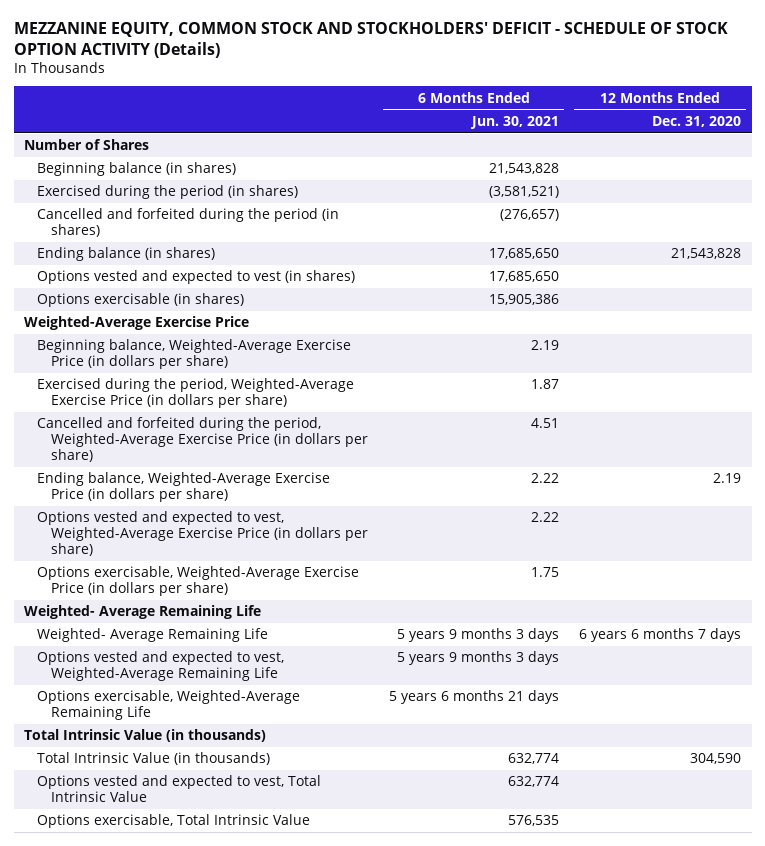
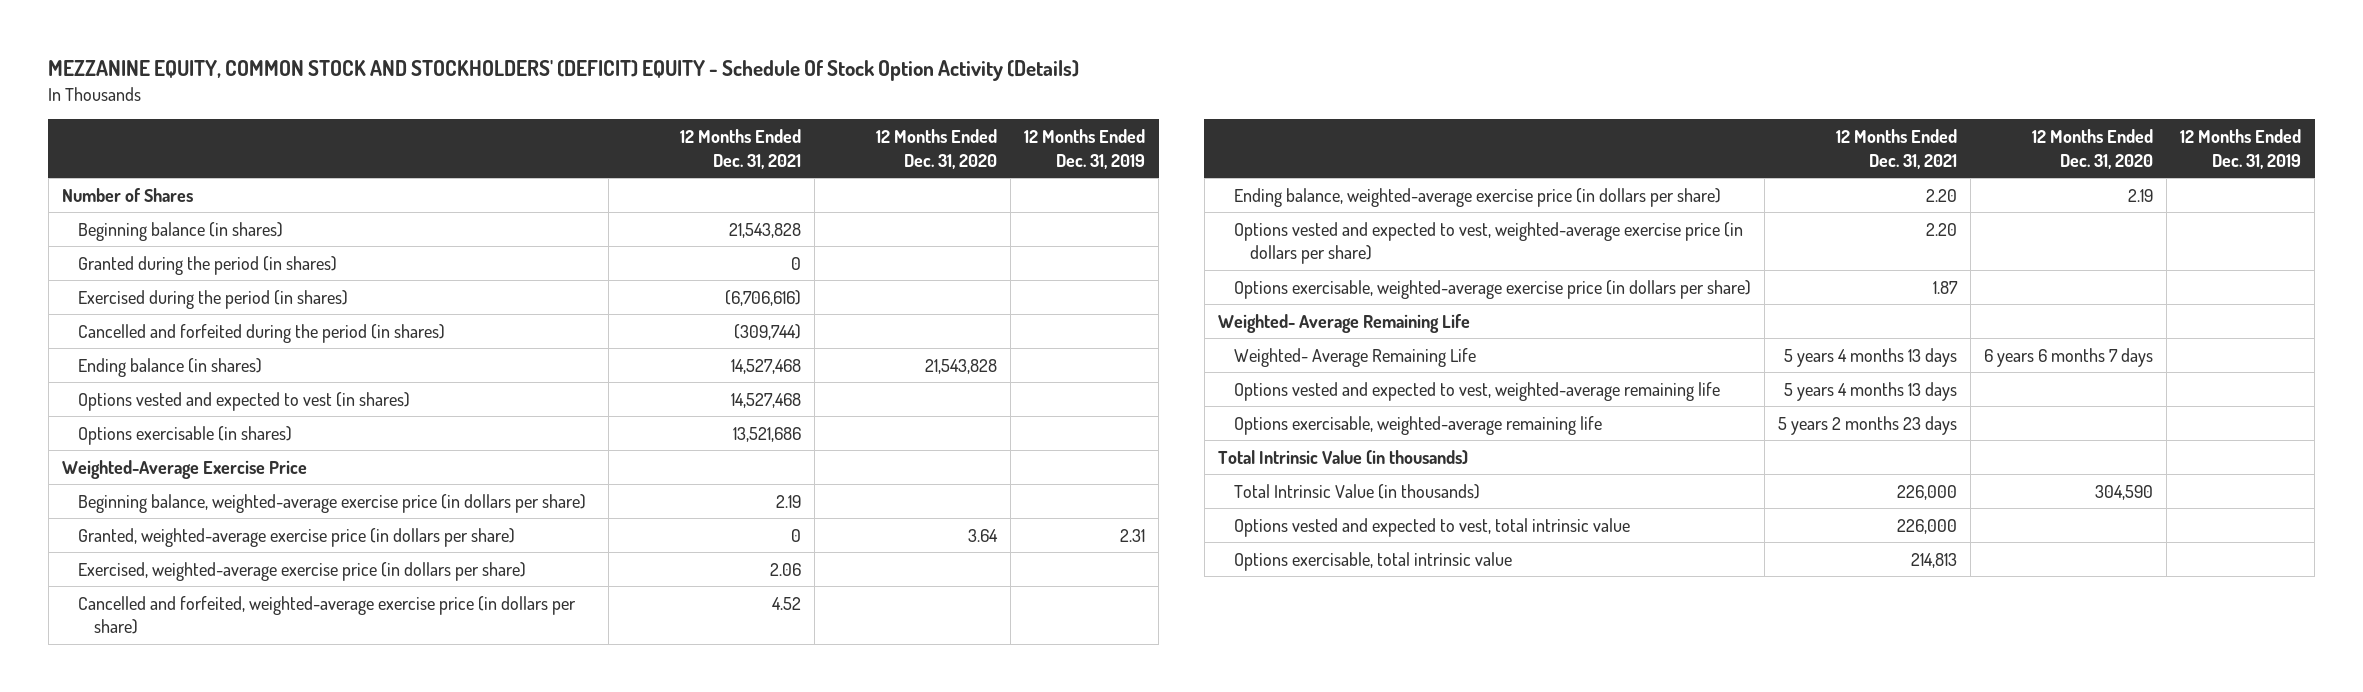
- MEZZANINE EQUITY, COMMON STOCK AND STOCKHOLDERS' DEFICIT - SCHEDULE OF STOCK OPTION ACTIVITY (Details)
+ MEZZANINE EQUITY, COMMON STOCK AND STOCKHOLDERS' (DEFICIT) EQUITY - Schedule Of Stock Option Activity (Details)
- | 6 Months Ended Jun. 30, 2021 | 12 Months Ended Dec. 31, 2020
+ | 12 Months Ended Dec. 31, 2021 | 12 Months Ended Dec. 31, 2020 | 12 Months Ended Dec. 31, 2019
+ Granted during the period (in shares) | 0 | |
- Beginning balance, Weighted-Average Exercise Price (in dollars per share) | 2.19 |
- Exercised during the period, Weighted-Average Exercise Price (in dollars per share) | 1.87 |
- Cancelled and forfeited during the period, Weighted-Average Exercise Price (in dollars per share) | 4.51 |
- Ending balance, Weighted-Average Exercise Price (in dollars per share) | 2.22 | 2.19
- Options vested and expected to vest, Weighted-Average Exercise Price (in dollars per share) | 2.22 |
- Options exercisable, Weighted-Average Exercise Price (in dollars per share) | 1.75 |
+ Beginning balance, weighted-average exercise price (in dollars per share) | 2.19 | |
+ Granted, weighted-average exercise price (in dollars per share) | 0 | 3.64 | 2.31
+ Exercised, weighted-average exercise price (in dollars per share) | 2.06 | |
+ Cancelled and forfeited, weighted-average exercise price (in dollars per share) | 4.52 | |
+ Ending balance, weighted-average exercise price (in dollars per share) | 2.20 | 2.19 |
+ Options vested and expected to vest, weighted-average exercise price (in dollars per share) | 2.20 | |
+ Options exercisable, weighted-average exercise price (in dollars per share) | 1.87 | |
- Options vested and expected to vest, Weighted-Average Remaining Life | 5 years 9 months 3 days |
- Options exercisable, Weighted-Average Remaining Life | 5 years 6 months 21 days |
+ Options vested and expected to vest, weighted-average remaining life | 5 years 4 months 13 days | |
+ Options exercisable, weighted-average remaining life | 5 years 2 months 23 days | |
- Options vested and expected to vest, Total Intrinsic Value | 632,774 |
- Options exercisable, Total Intrinsic Value | 576,535 |
+ Options vested and expected to vest, total intrinsic value | 226,000 | |
+ Options exercisable, total intrinsic value | 214,813 | |

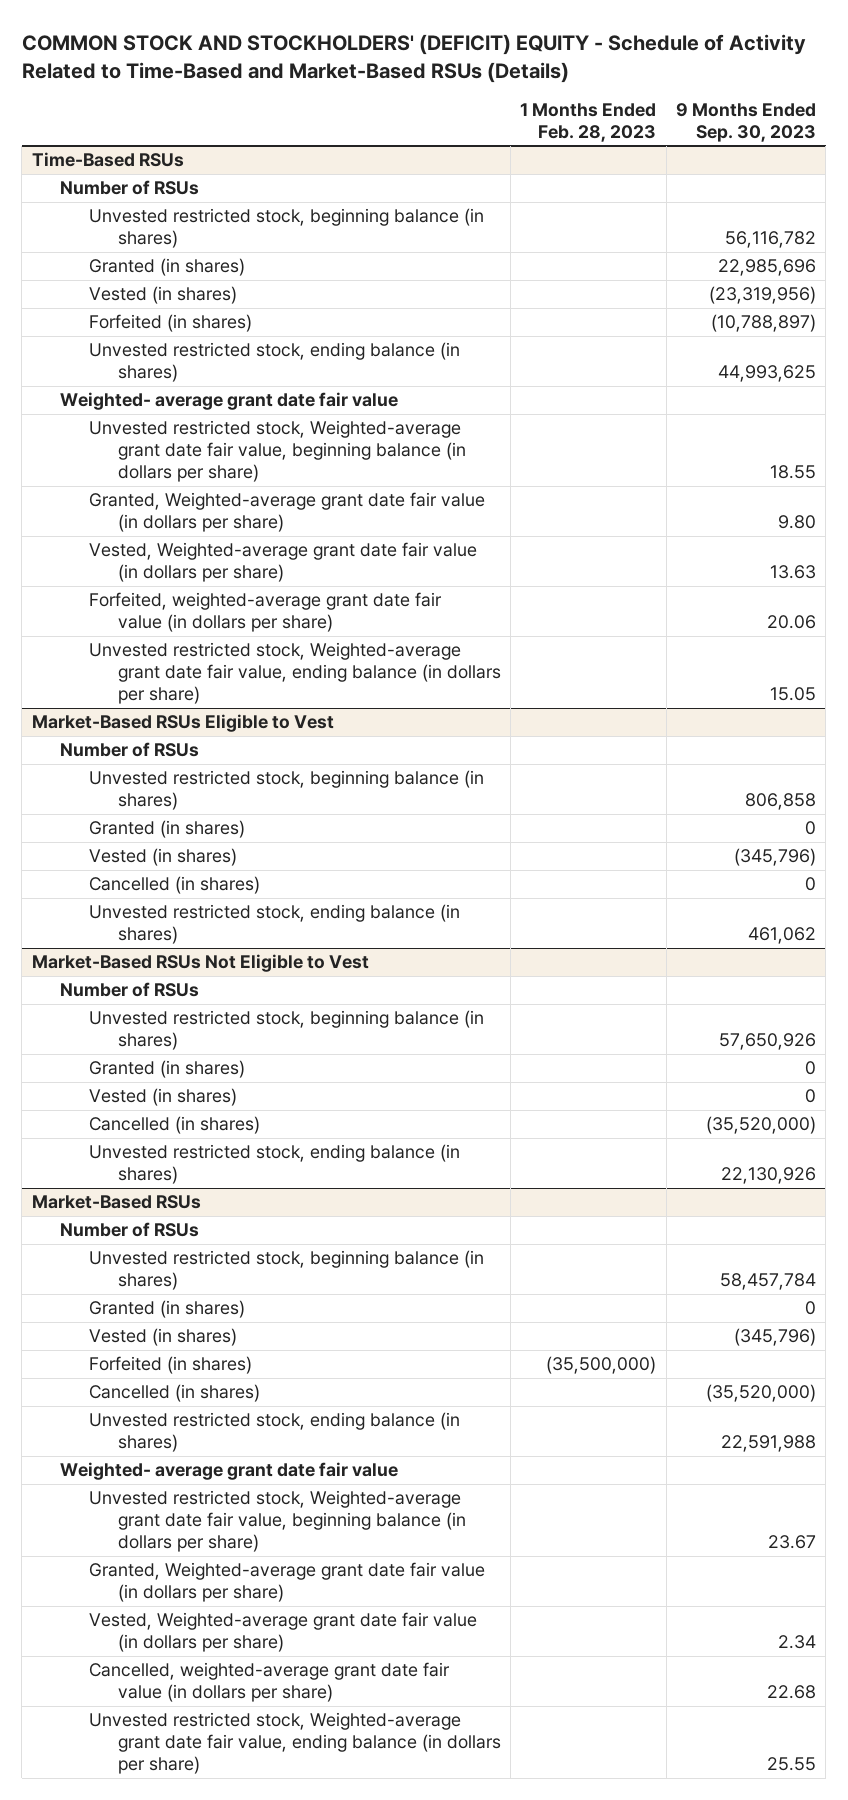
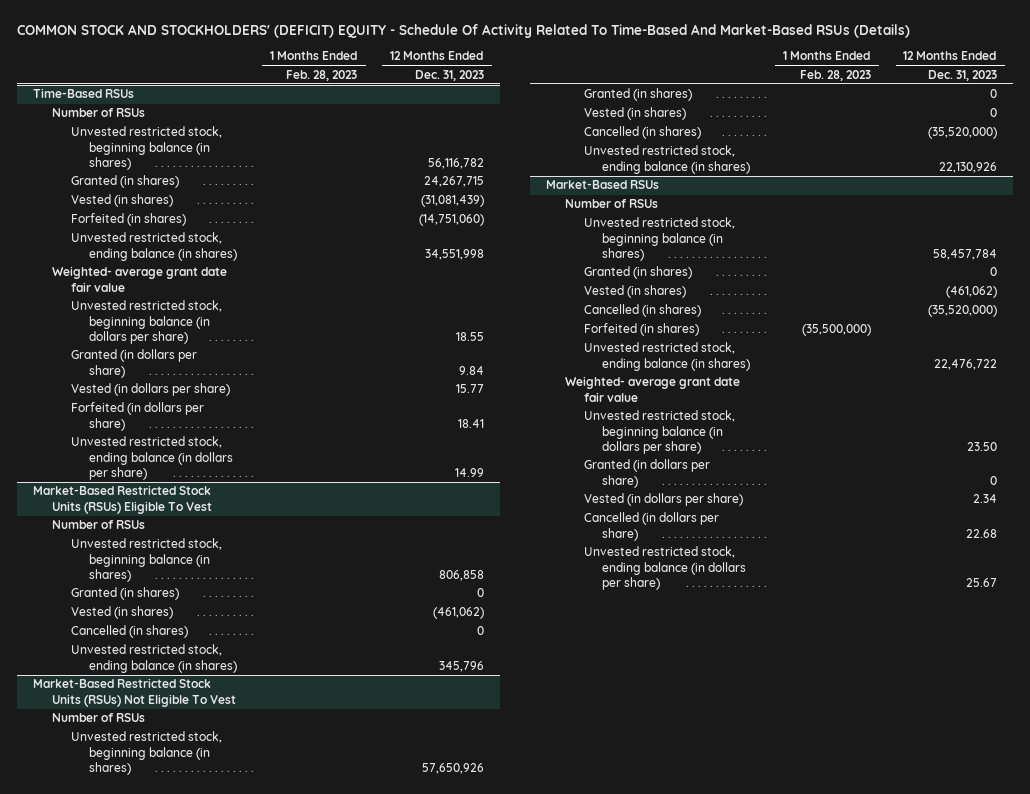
- COMMON STOCK AND STOCKHOLDERS' (DEFICIT) EQUITY - Schedule of Activity Related to Time-Based and Market-Based RSUs (Details)
+ COMMON STOCK AND STOCKHOLDERS' (DEFICIT) EQUITY - Schedule Of Activity Related To Time-Based And Market-Based RSUs (Details)
- | 1 Months Ended Feb. 28, 2023 | 9 Months Ended Sep. 30, 2023
+ | 1 Months Ended Feb. 28, 2023 | 12 Months Ended Dec. 31, 2023
@ Time-Based RSUs
- Unvested restricted stock, Weighted-average grant date fair value, beginning balance (in dollars per share) | | 18.55
- Granted, Weighted-average grant date fair value (in dollars per share) | | 9.80
- Vested, Weighted-average grant date fair value (in dollars per share) | | 13.63
- Forfeited, weighted-average grant date fair value (in dollars per share) | | 20.06
- Unvested restricted stock, Weighted-average grant date fair value, ending balance (in dollars per share) | | 15.05
- Market-Based RSUs Eligible to Vest
@ Time-Based RSUs
+ Unvested restricted stock, beginning balance (in dollars per share) | | 18.55
+ Granted (in dollars per share) | | 9.84
+ Vested (in dollars per share) | | 15.77
+ Forfeited (in dollars per share) | | 18.41
+ Unvested restricted stock, ending balance (in dollars per share) | | 14.99
+ Market-Based Restricted Stock Units (RSUs) Eligible To Vest
- Market-Based RSUs Not Eligible to Vest
+ Market-Based Restricted Stock Units (RSUs) Not Eligible To Vest
@ Market-Based RSUs
moved down: Forfeited (in shares) | (35,500,000) |
- Unvested restricted stock, Weighted-average grant date fair value, beginning balance (in dollars per share) | | 23.67
- Granted, Weighted-average grant date fair value (in dollars per share)
- Vested, Weighted-average grant date fair value (in dollars per share) | | 2.34
- Cancelled, weighted-average grant date fair value (in dollars per share) | | 22.68
- Unvested restricted stock, Weighted-average grant date fair value, ending balance (in dollars per share) | | 25.55
+ Unvested restricted stock, beginning balance (in dollars per share) | | 23.50
+ Granted (in dollars per share) | | 0
+ Vested (in dollars per share) | | 2.34
+ Cancelled (in dollars per share) | | 22.68
+ Unvested restricted stock, ending balance (in dollars per share) | | 25.67

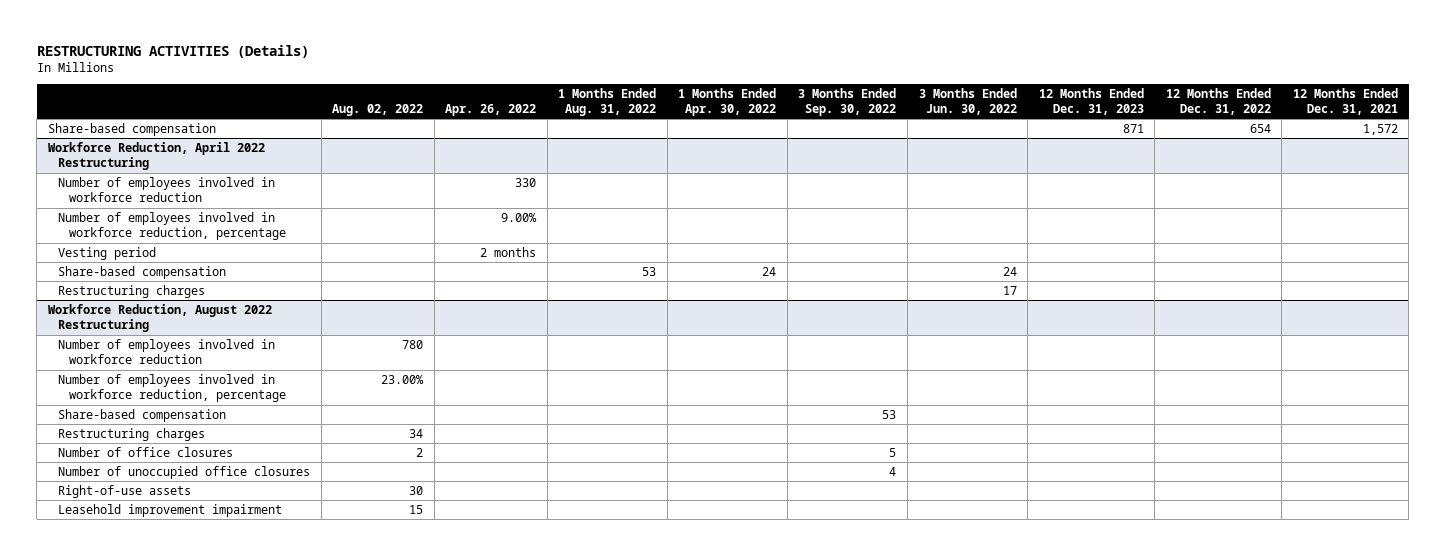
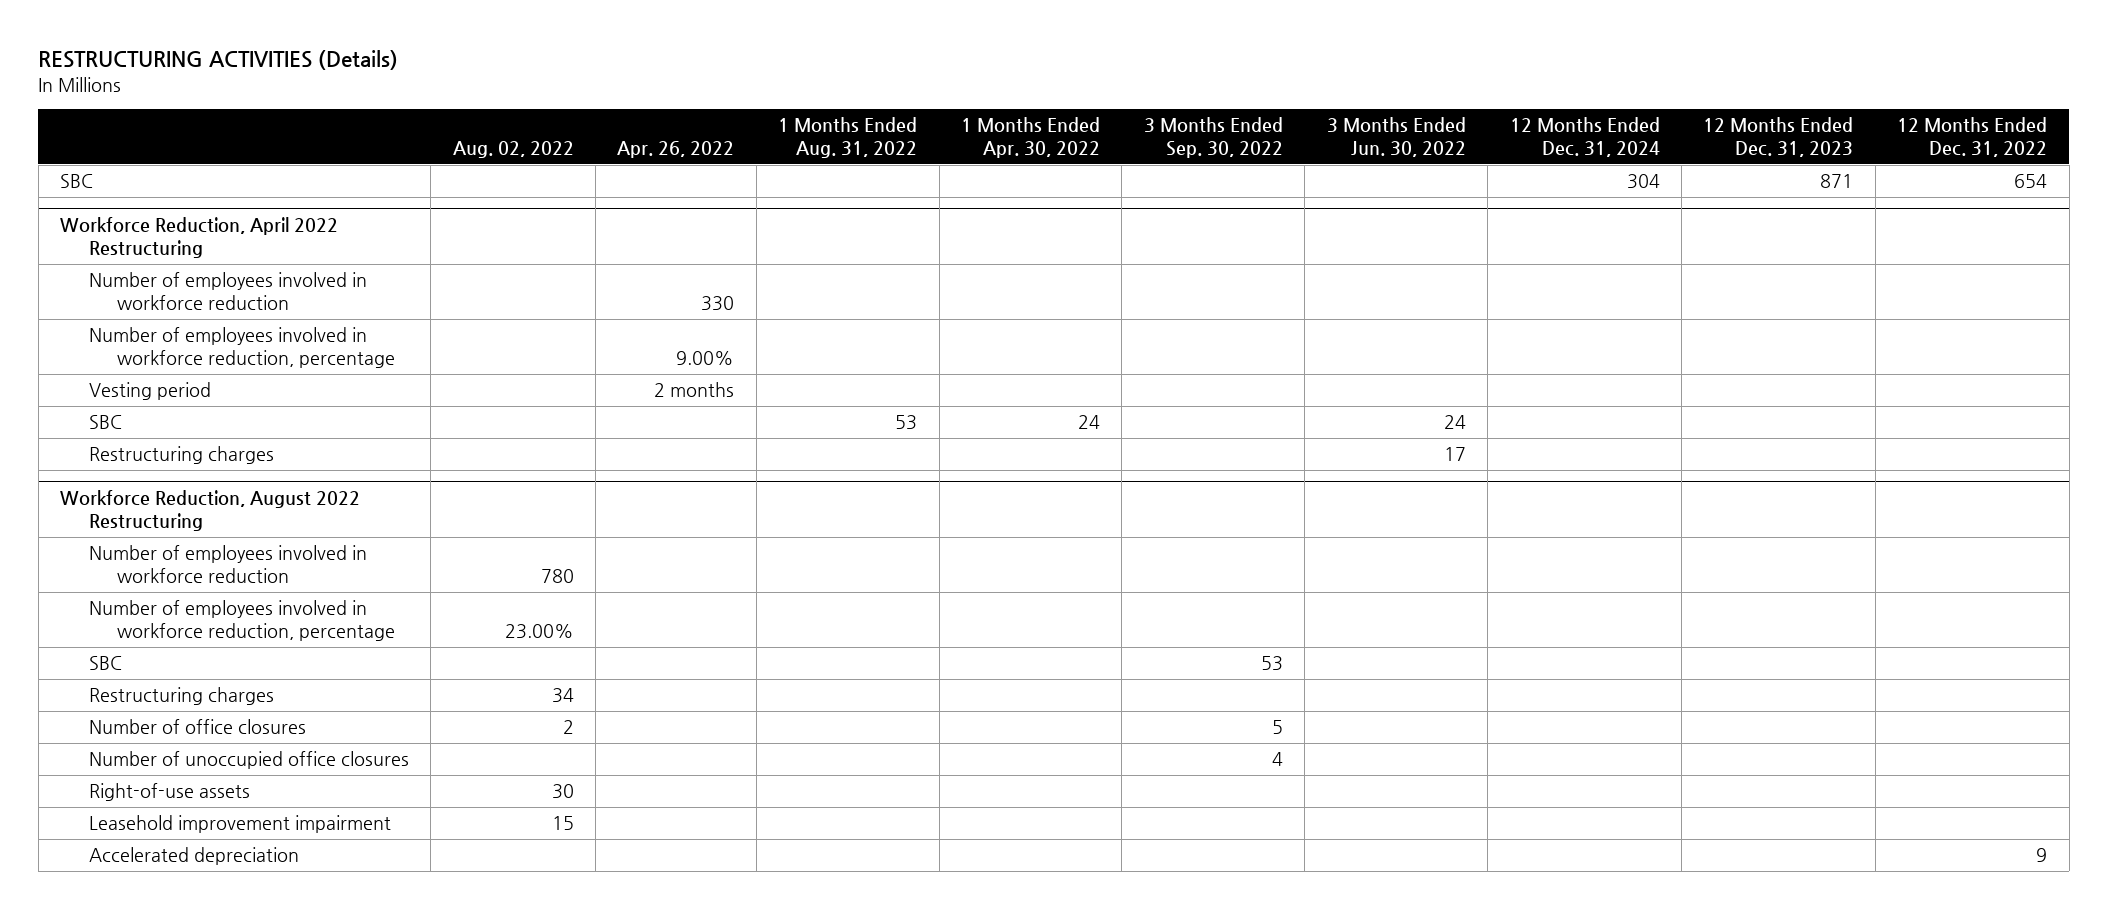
- | Aug. 02, 2022 | Apr. 26, 2022 | 1 Months Ended Aug. 31, 2022 | 1 Months Ended Apr. 30, 2022 | 3 Months Ended Sep. 30, 2022 | 3 Months Ended Jun. 30, 2022 | 12 Months Ended Dec. 31, 2023 | 12 Months Ended Dec. 31, 2022 | 12 Months Ended Dec. 31, 2021
+ | Aug. 02, 2022 | Apr. 26, 2022 | 1 Months Ended Aug. 31, 2022 | 1 Months Ended Apr. 30, 2022 | 3 Months Ended Sep. 30, 2022 | 3 Months Ended Jun. 30, 2022 | 12 Months Ended Dec. 31, 2024 | 12 Months Ended Dec. 31, 2023 | 12 Months Ended Dec. 31, 2022
- Share-based compensation | | | | | | | 871 | 654 | 1,572
+ SBC | | | | | | | 304 | 871 | 654
@ Workforce Reduction, April 2022 Restructuring
- Share-based compensation | | | 53 | 24 | | 24 | | |
+ SBC | | | 53 | 24 | | 24 | | |
@ Workforce Reduction, August 2022 Restructuring
- Share-based compensation | | | | | 53 | | | |
+ SBC | | | | | 53 | | | |
+ Accelerated depreciation | | | | | | | | | 9

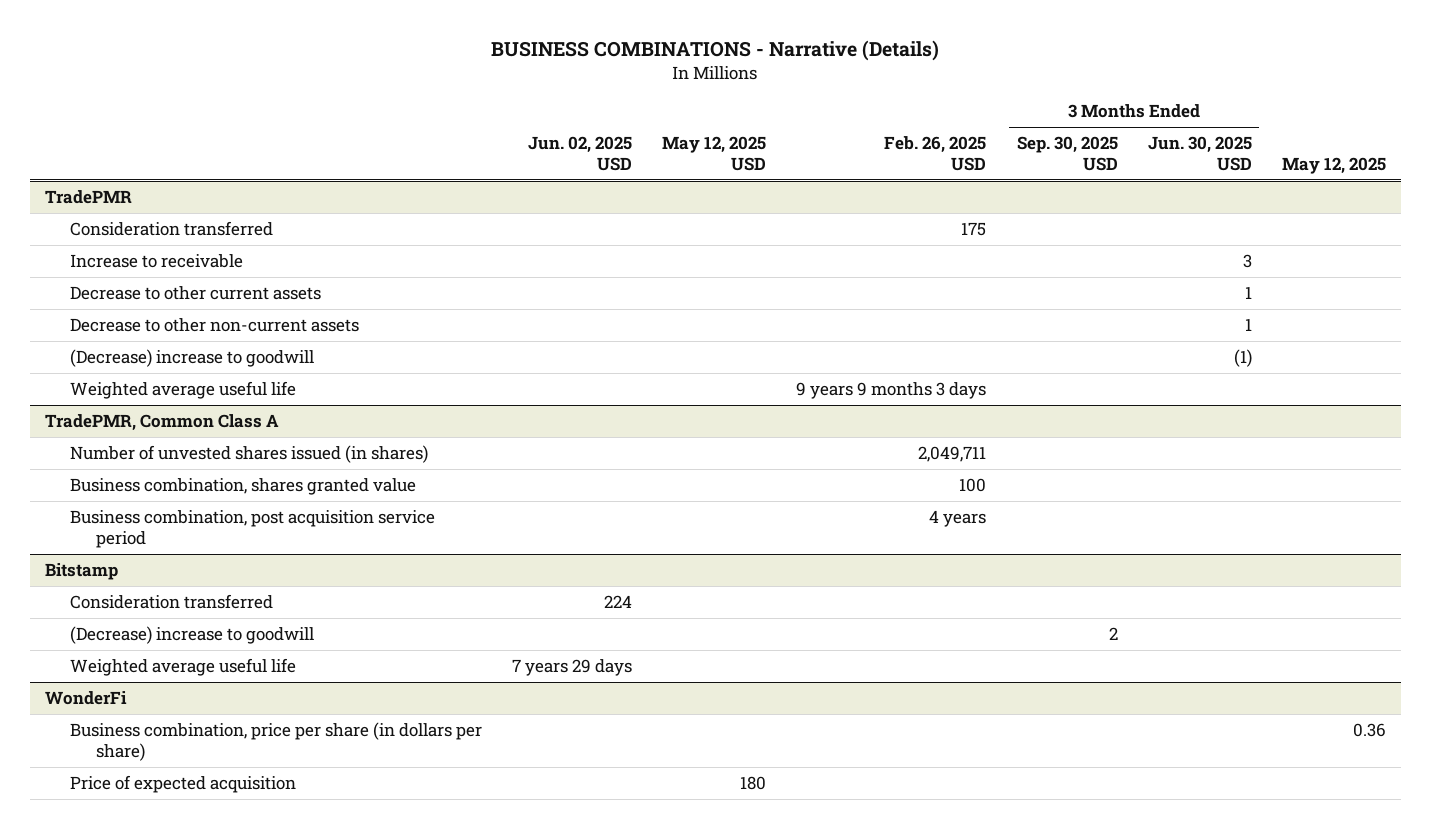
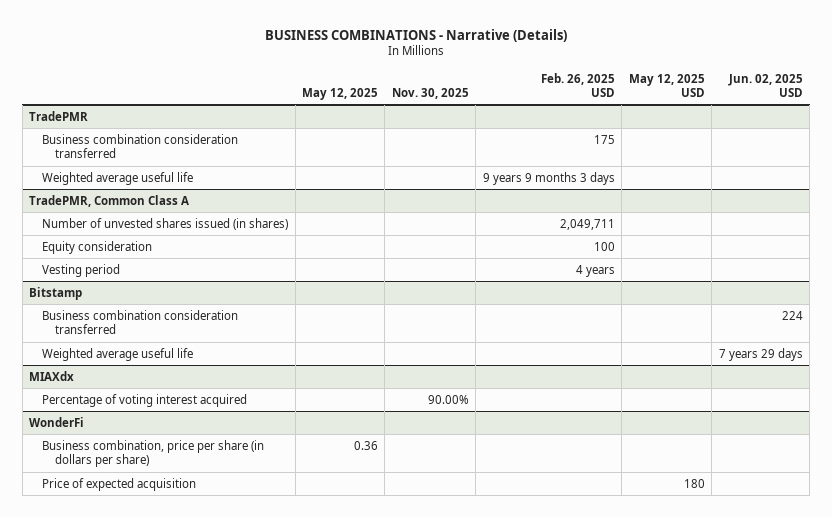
- | Jun. 02, 2025 USD | May 12, 2025 USD | Feb. 26, 2025 USD | 3 Months Ended Sep. 30, 2025 USD | 3 Months Ended Jun. 30, 2025 USD | May 12, 2025
+ | May 12, 2025 | Nov. 30, 2025 | Feb. 26, 2025 USD | May 12, 2025 USD | Jun. 02, 2025 USD
@ TradePMR
- Consideration transferred | | | 175 | | |
- Increase to receivable | | | | | 3 |
- Decrease to other current assets | | | | | 1 |
- Decrease to other non-current assets | | | | | 1 |
- (Decrease) increase to goodwill | | | | | (1) |
+ Business combination consideration transferred | | | 175 | |
@ TradePMR, Common Class A
- Business combination, shares granted value | | | 100 | | |
- Business combination, post acquisition service period | | | 4 years | | |
+ Equity consideration | | | 100 | |
+ Vesting period | | | 4 years | |
@ Bitstamp
- Consideration transferred | 224 | | | | |
- (Decrease) increase to goodwill | | | | 2 | |
+ Business combination consideration transferred | | | | | 224
+ MIAXdx
+ Percentage of voting interest acquired | | 90.00% | | |

